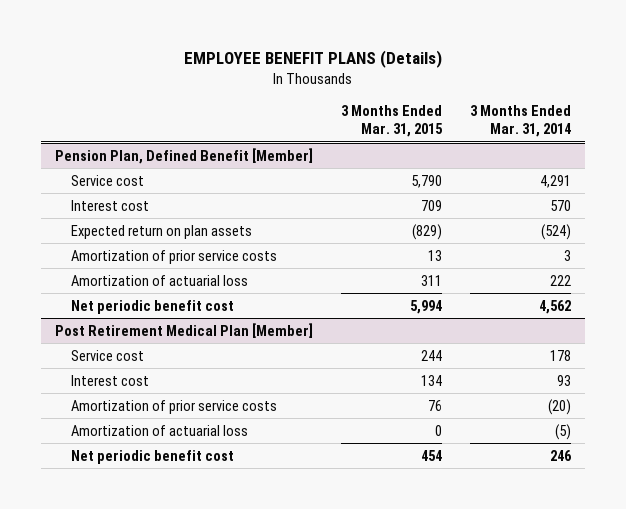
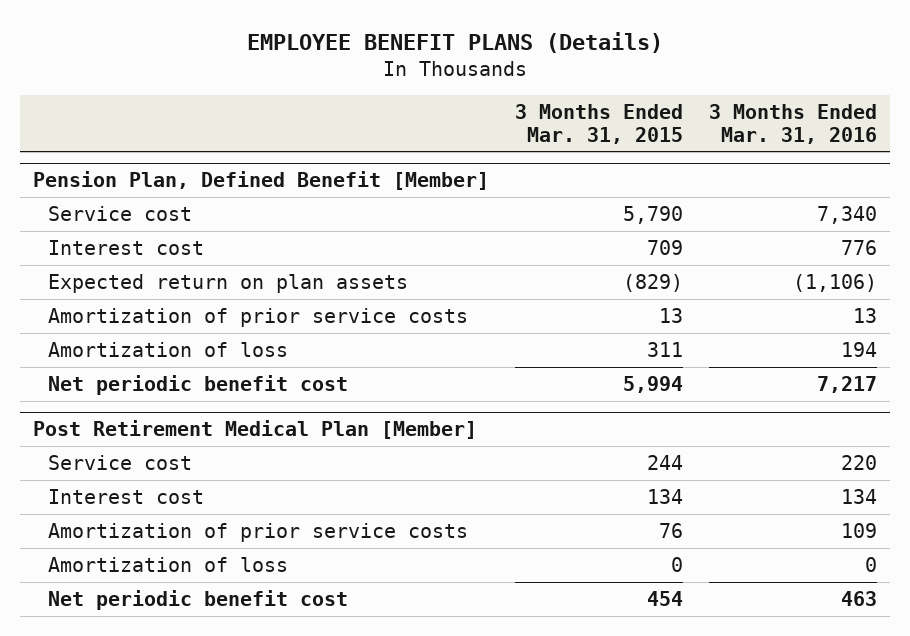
- | 3 Months Ended Mar. 31, 2015 | 3 Months Ended Mar. 31, 2014
+ | 3 Months Ended Mar. 31, 2015 | 3 Months Ended Mar. 31, 2016
@ Pension Plan, Defined Benefit [Member]
- Amortization of actuarial loss | 311 | 222
+ Amortization of loss | 311 | 194
@ Post Retirement Medical Plan [Member]
- Amortization of actuarial loss | 0 | (5)
+ Amortization of loss | 0 | 0

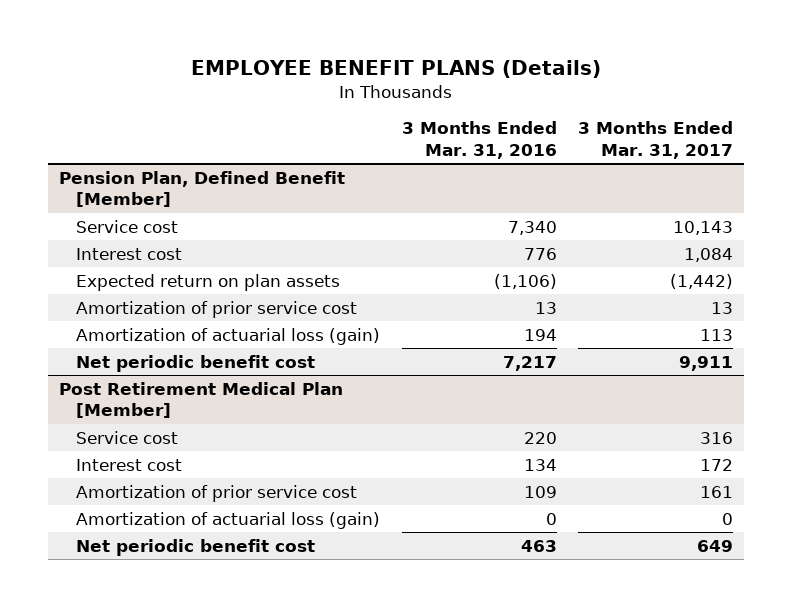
- | 3 Months Ended Mar. 31, 2015 | 3 Months Ended Mar. 31, 2016
+ | 3 Months Ended Mar. 31, 2016 | 3 Months Ended Mar. 31, 2017
@ Pension Plan, Defined Benefit [Member]
- Amortization of prior service costs | 13 | 13
- Amortization of loss | 311 | 194
+ Amortization of prior service cost | 13 | 13
+ Amortization of actuarial loss (gain) | 194 | 113
@ Post Retirement Medical Plan [Member]
- Amortization of prior service costs | 76 | 109
- Amortization of loss | 0 | 0
+ Amortization of prior service cost | 109 | 161
+ Amortization of actuarial loss (gain) | 0 | 0

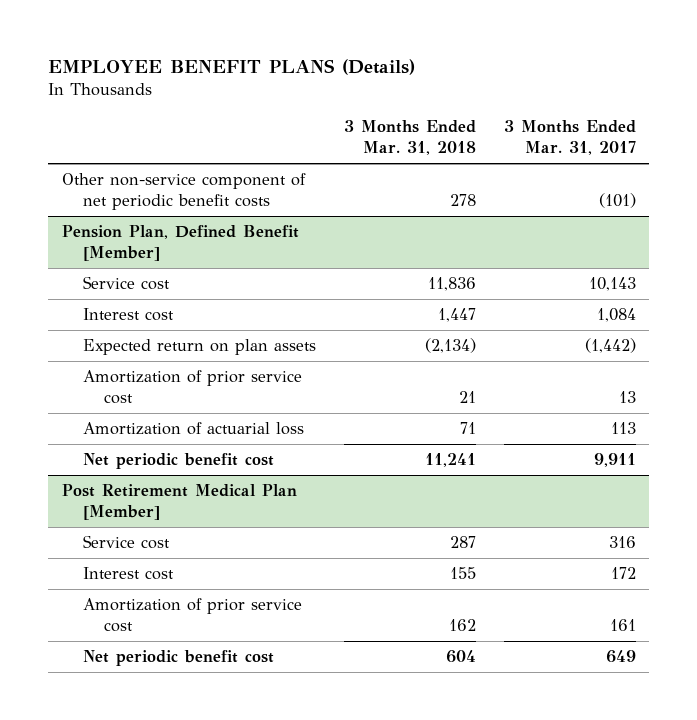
- | 3 Months Ended Mar. 31, 2016 | 3 Months Ended Mar. 31, 2017
+ | 3 Months Ended Mar. 31, 2018 | 3 Months Ended Mar. 31, 2017
+ Other non-service component of net periodic benefit costs | 278 | (101)
@ Pension Plan, Defined Benefit [Member]
- Amortization of actuarial loss (gain) | 194 | 113
+ Amortization of actuarial loss | 71 | 113
@ Post Retirement Medical Plan [Member]
- Amortization of actuarial loss (gain) | 0 | 0

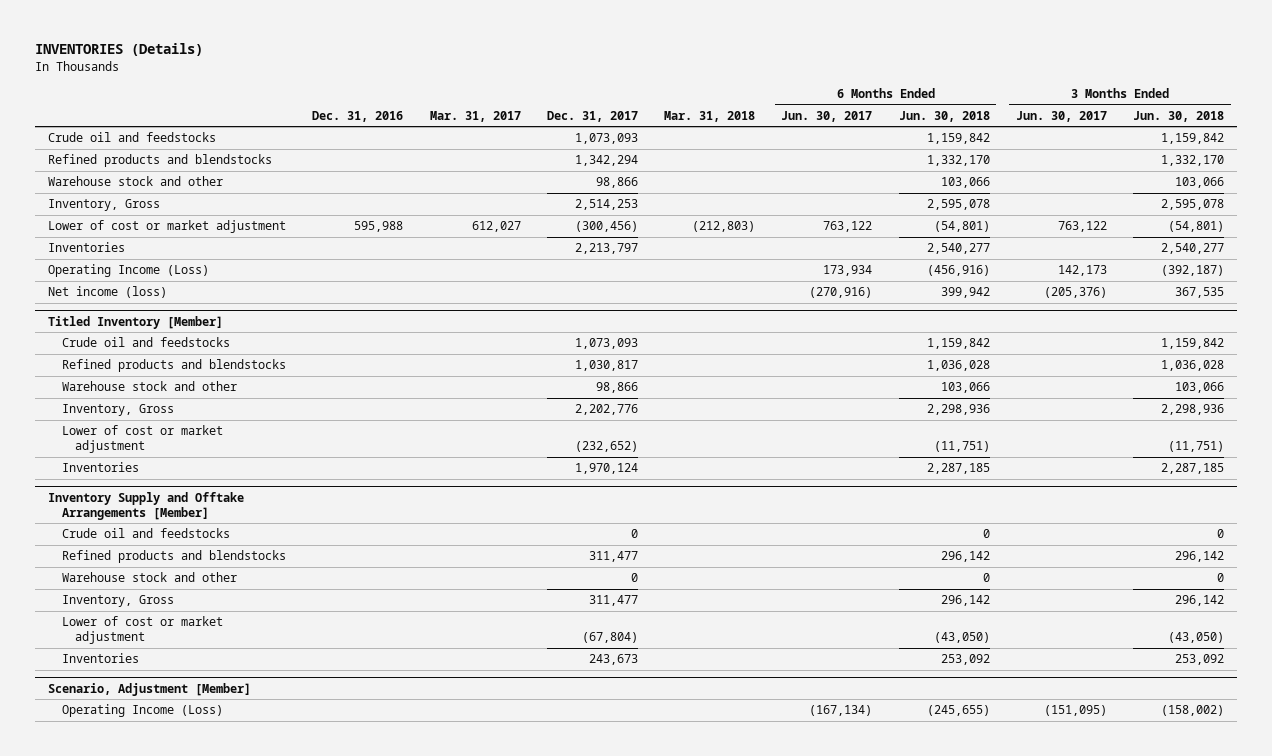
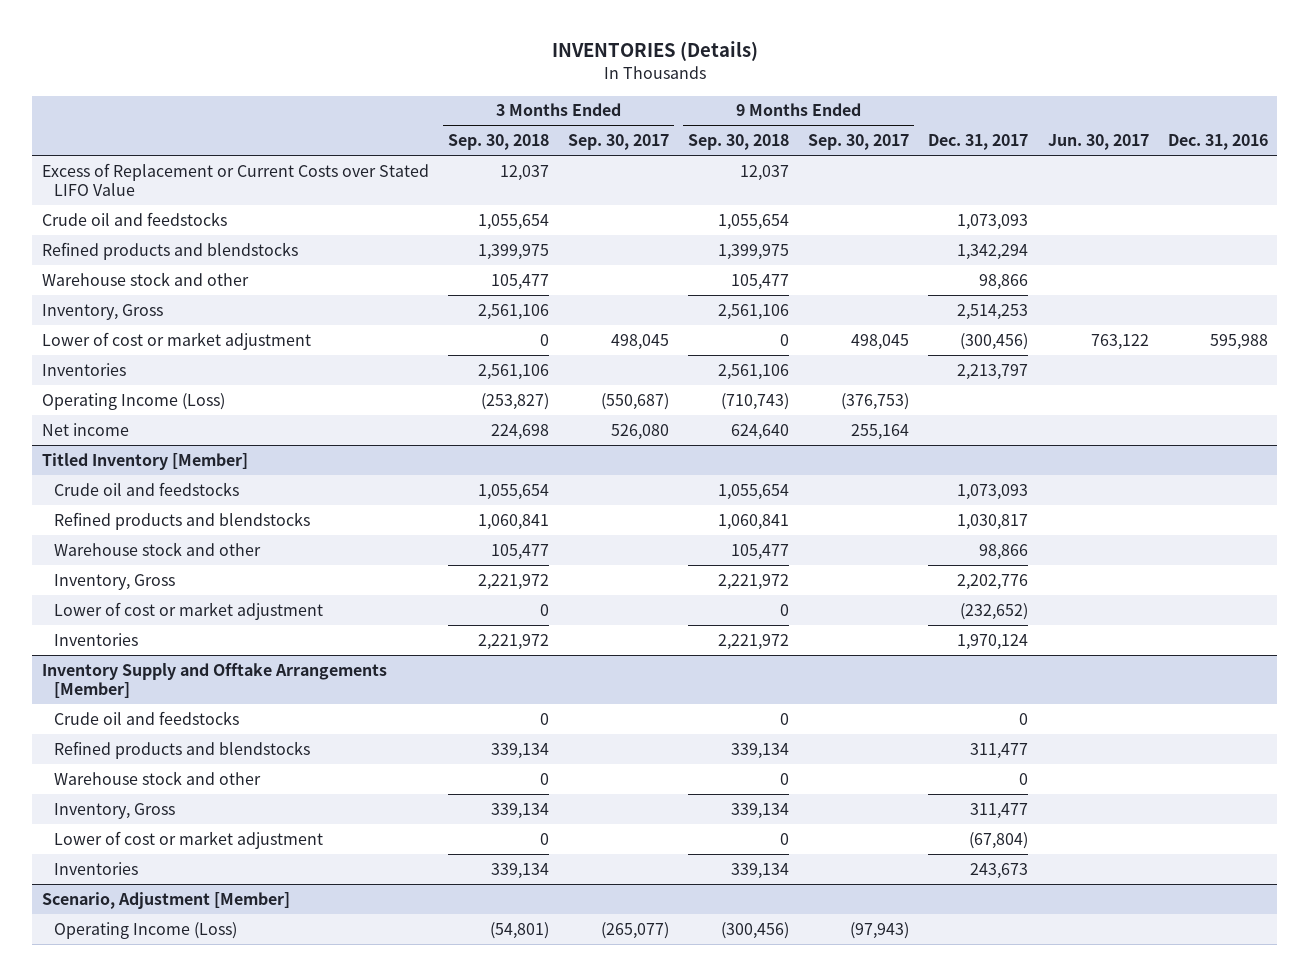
- | Dec. 31, 2016 | Mar. 31, 2017 | Dec. 31, 2017 | Mar. 31, 2018 | 6 Months Ended Jun. 30, 2017 | 6 Months Ended Jun. 30, 2018 | 3 Months Ended Jun. 30, 2017 | 3 Months Ended Jun. 30, 2018
+ | 3 Months Ended Sep. 30, 2018 | 3 Months Ended Sep. 30, 2017 | 9 Months Ended Sep. 30, 2018 | 9 Months Ended Sep. 30, 2017 | Dec. 31, 2017 | Jun. 30, 2017 | Dec. 31, 2016
+ Excess of Replacement or Current Costs over Stated LIFO Value | 12,037 | | 12,037 | | | |
- Net income (loss) | | | | | (270,916) | 399,942 | (205,376) | 367,535
+ Net income | 224,698 | 526,080 | 624,640 | 255,164 | | |

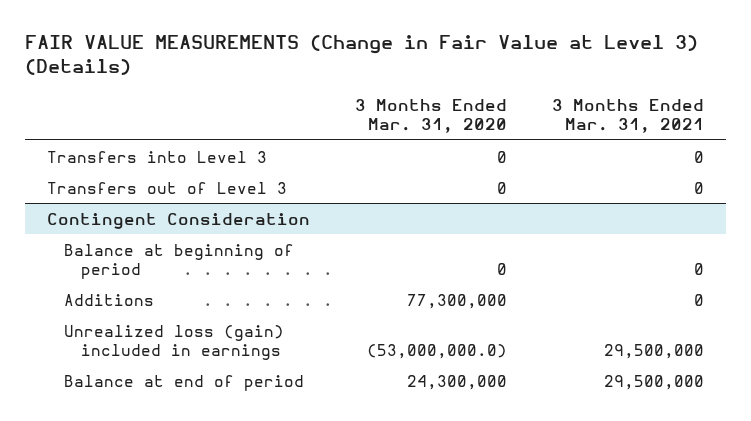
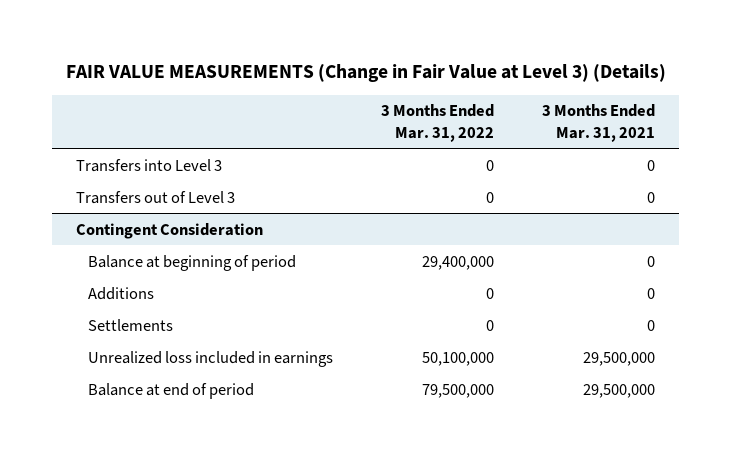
- | 3 Months Ended Mar. 31, 2020 | 3 Months Ended Mar. 31, 2021
+ | 3 Months Ended Mar. 31, 2022 | 3 Months Ended Mar. 31, 2021
@ Contingent Consideration
- Unrealized loss (gain) included in earnings | (53,000,000.0) | 29,500,000
+ Settlements | 0 | 0
+ Unrealized loss included in earnings | 50,100,000 | 29,500,000

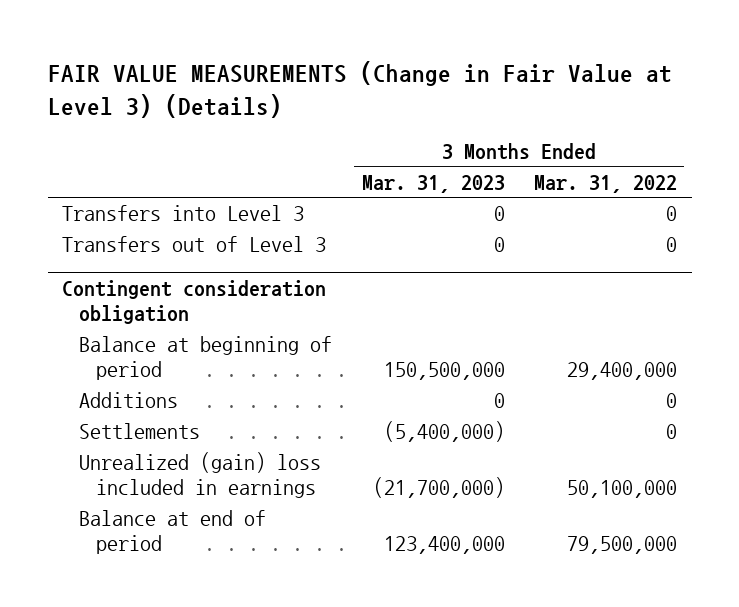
- | 3 Months Ended Mar. 31, 2022 | 3 Months Ended Mar. 31, 2021
+ | 3 Months Ended Mar. 31, 2023 | 3 Months Ended Mar. 31, 2022
- Contingent Consideration
+ Contingent consideration obligation
- Unrealized loss included in earnings | 50,100,000 | 29,500,000
+ Unrealized (gain) loss included in earnings | (21,700,000) | 50,100,000

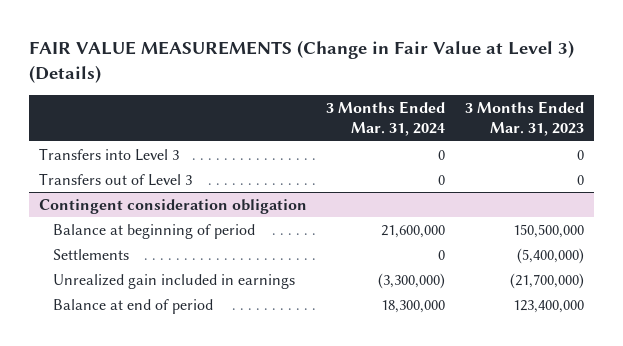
- | 3 Months Ended Mar. 31, 2023 | 3 Months Ended Mar. 31, 2022
+ | 3 Months Ended Mar. 31, 2024 | 3 Months Ended Mar. 31, 2023
@ Contingent consideration obligation
- Additions | 0 | 0
- Unrealized (gain) loss included in earnings | (21,700,000) | 50,100,000
+ Unrealized gain included in earnings | (3,300,000) | (21,700,000)

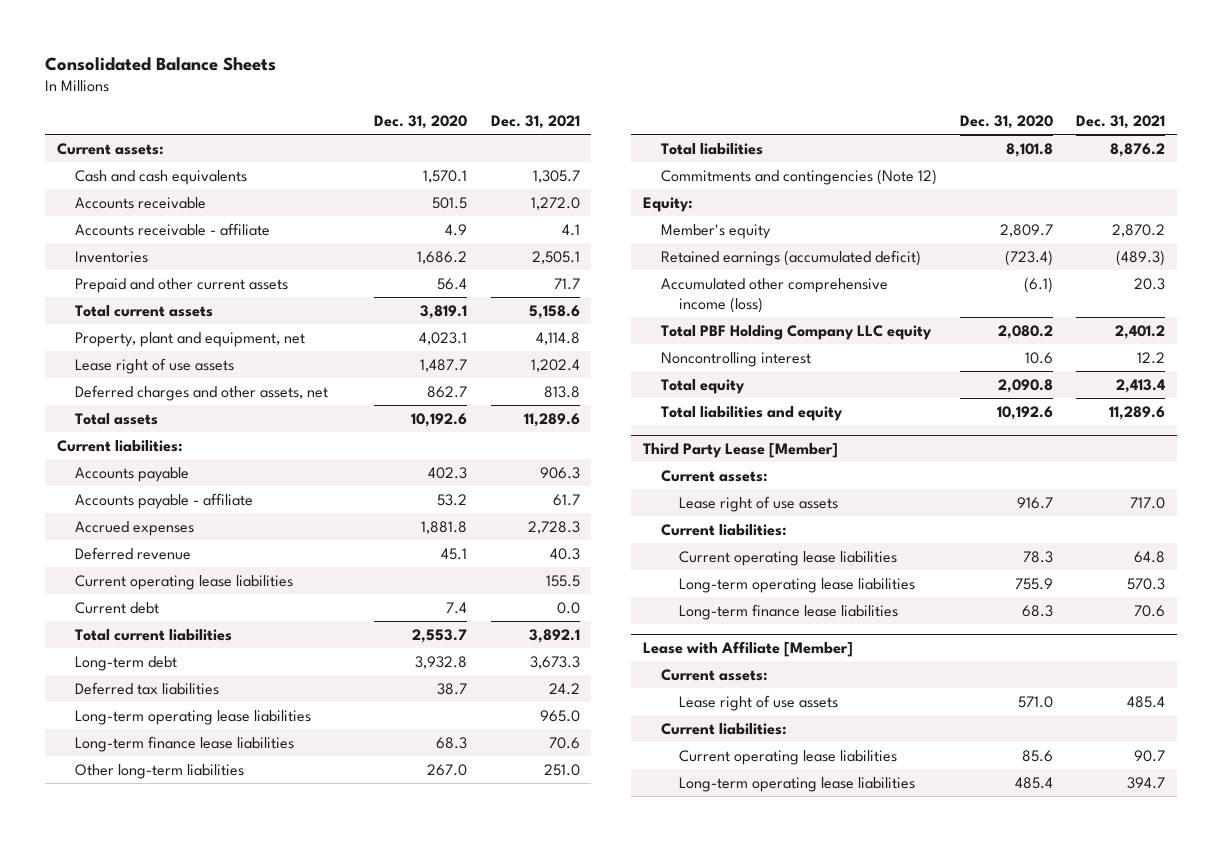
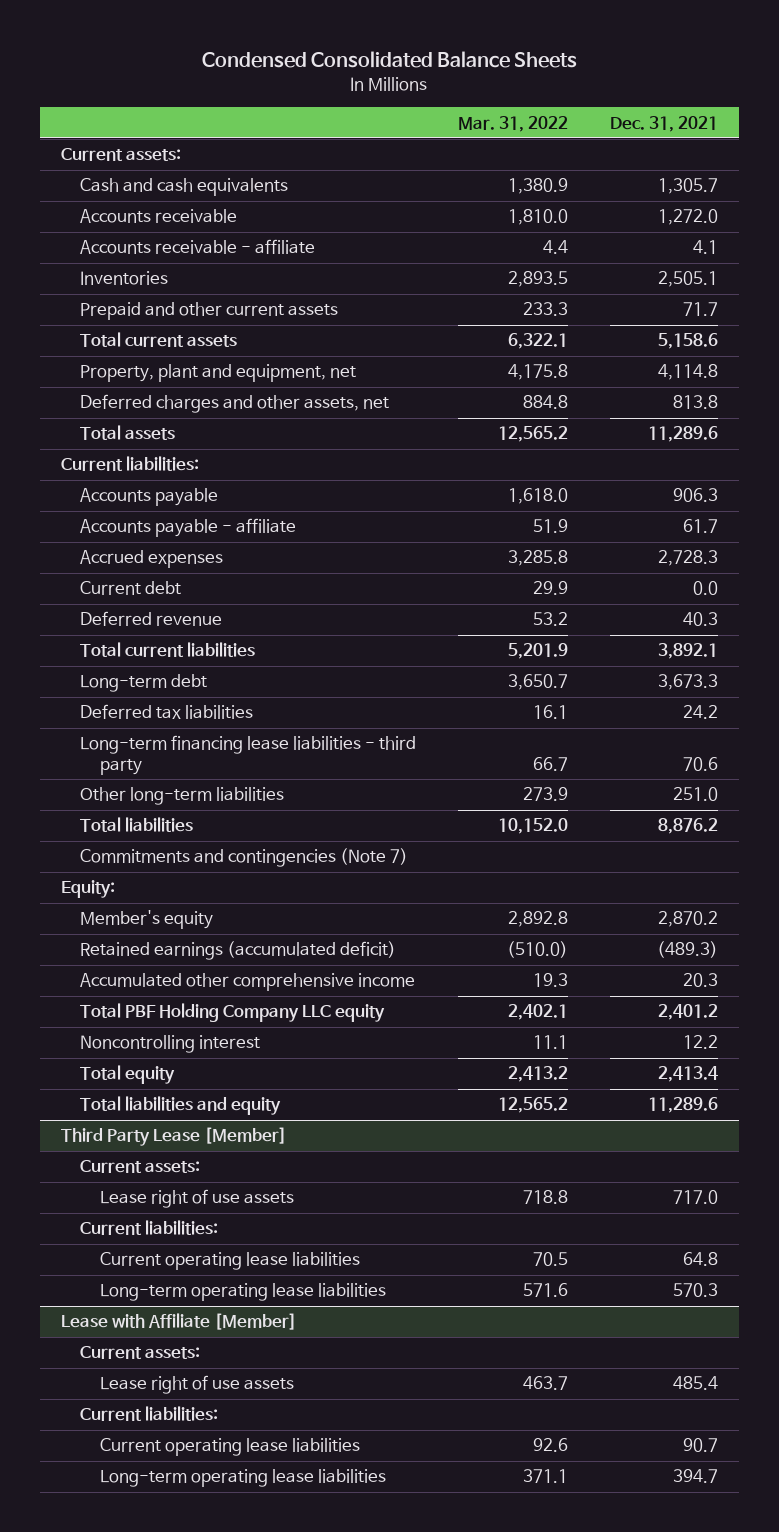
- Consolidated Balance Sheets
+ Condensed Consolidated Balance Sheets
- | Dec. 31, 2020 | Dec. 31, 2021
+ | Mar. 31, 2022 | Dec. 31, 2021
- Lease right of use assets | 1,487.7 | 1,202.4
- Current operating lease liabilities | | 155.5
moved down: Deferred revenue | 53.2 | 40.3
- Long-term operating lease liabilities | | 965.0
- Long-term finance lease liabilities | 68.3 | 70.6
+ Long-term financing lease liabilities - third party | 66.7 | 70.6
- Commitments and contingencies (Note 12)
+ Commitments and contingencies (Note 7)
- Accumulated other comprehensive income (loss) | (6.1) | 20.3
+ Accumulated other comprehensive income | 19.3 | 20.3
@ Third Party Lease [Member]
- Long-term finance lease liabilities | 68.3 | 70.6

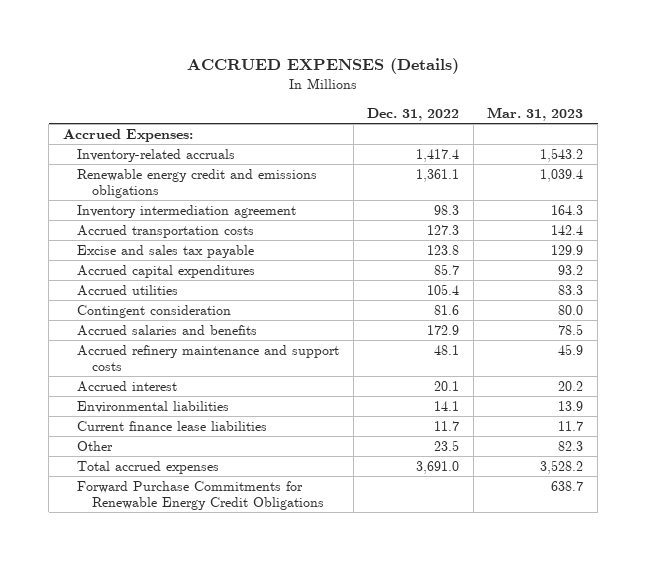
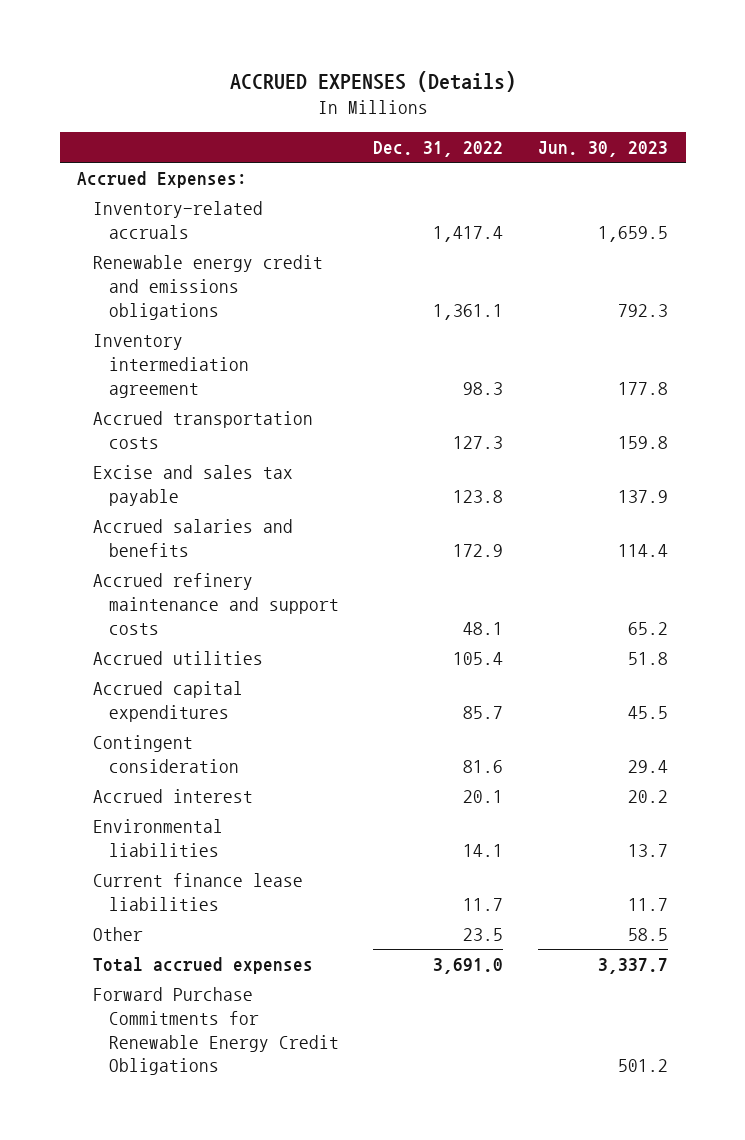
- | Dec. 31, 2022 | Mar. 31, 2023
+ | Dec. 31, 2022 | Jun. 30, 2023
moved down: Accrued utilities | 105.4 | 51.8
moved down: Accrued capital expenditures | 85.7 | 45.5
moved down: Contingent consideration | 81.6 | 29.4

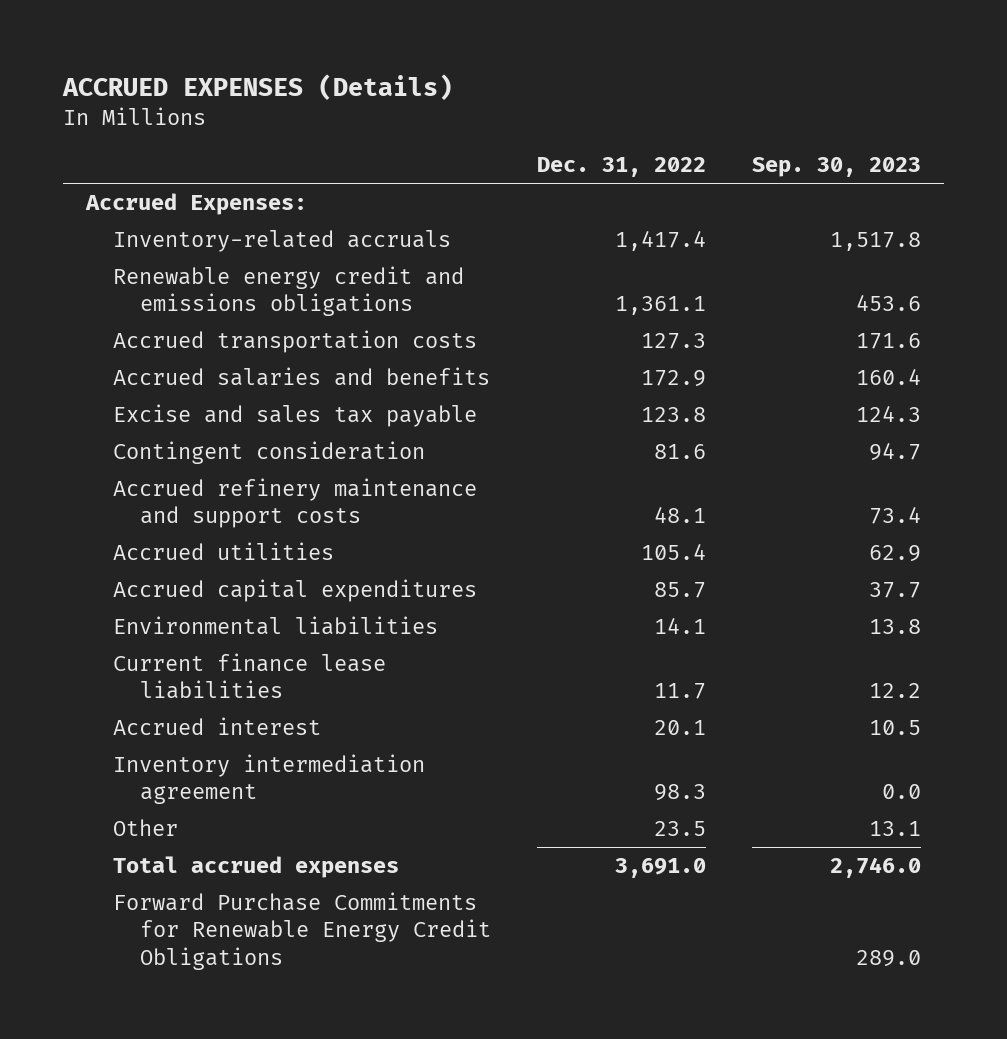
- | Dec. 31, 2022 | Jun. 30, 2023
+ | Dec. 31, 2022 | Sep. 30, 2023
moved down: Excise and sales tax payable | 123.8 | 124.3
moved up: Contingent consideration | 81.6 | 94.7
moved down: Accrued interest | 20.1 | 10.5
moved down: Inventory intermediation agreement | 98.3 | 0.0

